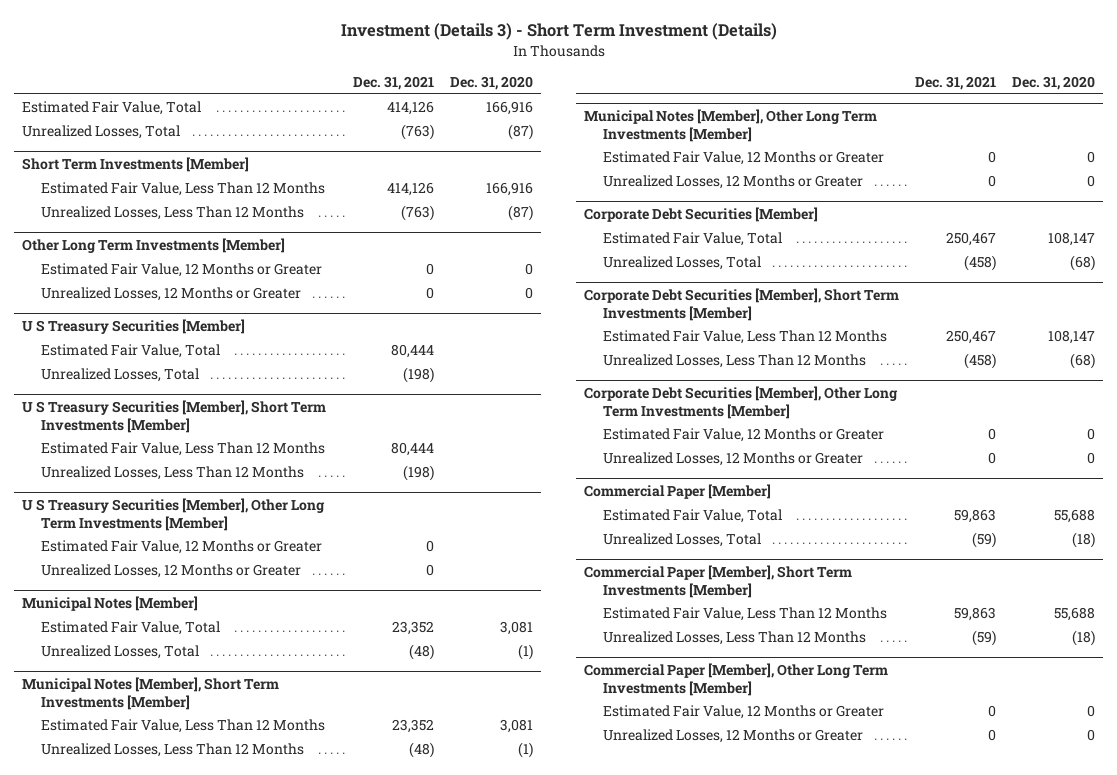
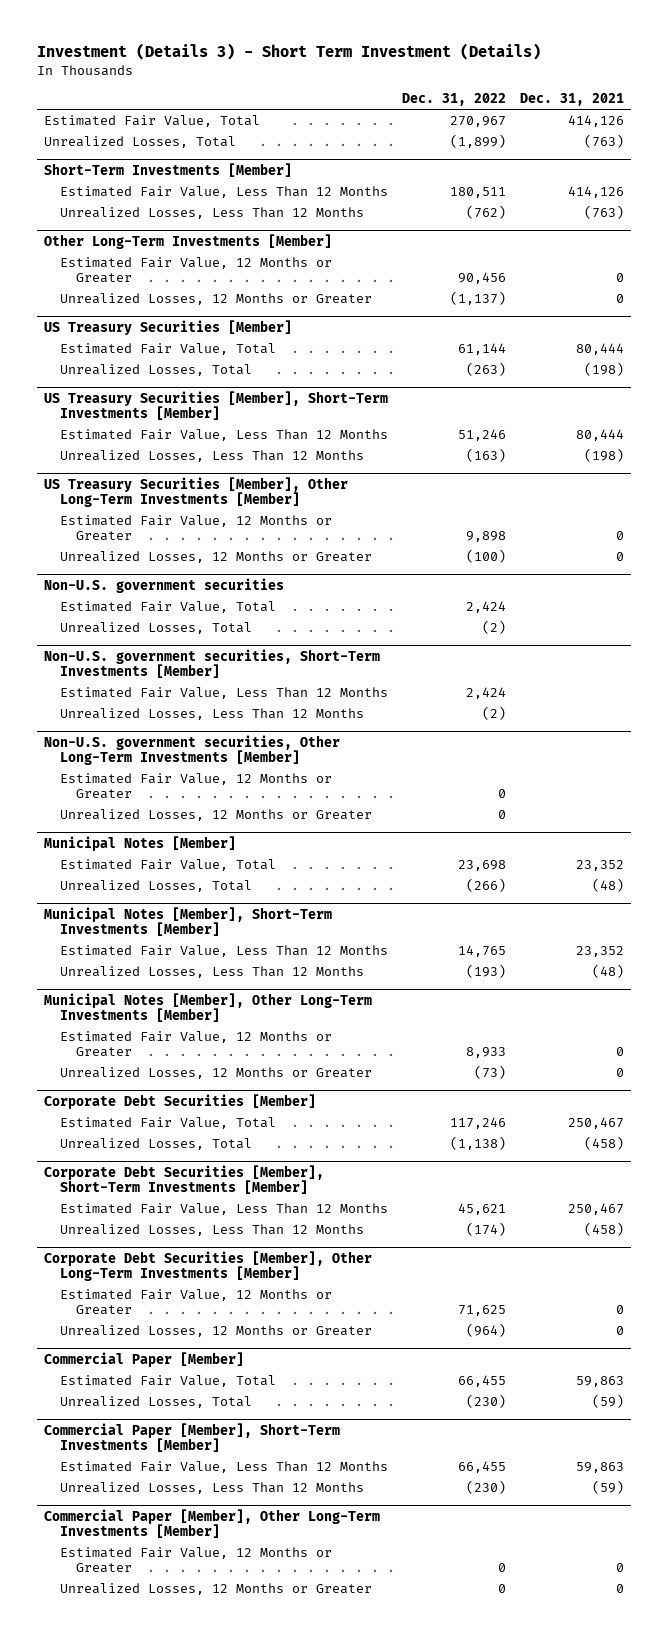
- | Dec. 31, 2021 | Dec. 31, 2020
+ | Dec. 31, 2022 | Dec. 31, 2021
- Short Term Investments [Member]
+ Short-Term Investments [Member]
- Other Long Term Investments [Member]
+ Other Long-Term Investments [Member]
- U S Treasury Securities [Member]
+ US Treasury Securities [Member]
- U S Treasury Securities [Member], Short Term Investments [Member]
+ US Treasury Securities [Member], Short-Term Investments [Member]
- U S Treasury Securities [Member], Other Long Term Investments [Member]
+ US Treasury Securities [Member], Other Long-Term Investments [Member]
+ Non-U.S. government securities
+ Estimated Fair Value, Total | 2,424 |
+ Unrealized Losses, Total | (2) |
+ Non-U.S. government securities, Short-Term Investments [Member]
+ Estimated Fair Value, Less Than 12 Months | 2,424 |
+ Unrealized Losses, Less Than 12 Months | (2) |
+ Non-U.S. government securities, Other Long-Term Investments [Member]
+ Estimated Fair Value, 12 Months or Greater | 0 |
+ Unrealized Losses, 12 Months or Greater | 0 |
- Municipal Notes [Member], Short Term Investments [Member]
+ Municipal Notes [Member], Short-Term Investments [Member]
- Municipal Notes [Member], Other Long Term Investments [Member]
+ Municipal Notes [Member], Other Long-Term Investments [Member]
- Corporate Debt Securities [Member], Short Term Investments [Member]
+ Corporate Debt Securities [Member], Short-Term Investments [Member]
- Corporate Debt Securities [Member], Other Long Term Investments [Member]
+ Corporate Debt Securities [Member], Other Long-Term Investments [Member]
- Commercial Paper [Member], Short Term Investments [Member]
+ Commercial Paper [Member], Short-Term Investments [Member]
- Commercial Paper [Member], Other Long Term Investments [Member]
+ Commercial Paper [Member], Other Long-Term Investments [Member]

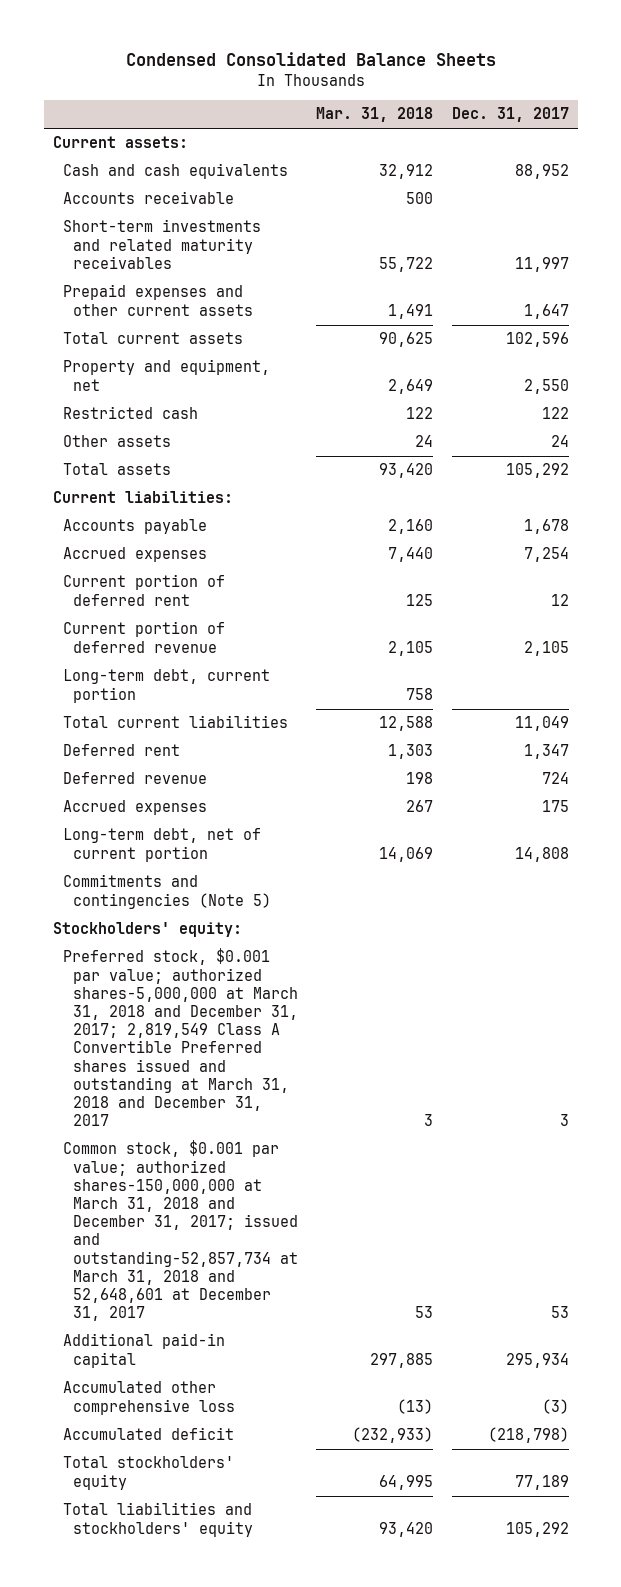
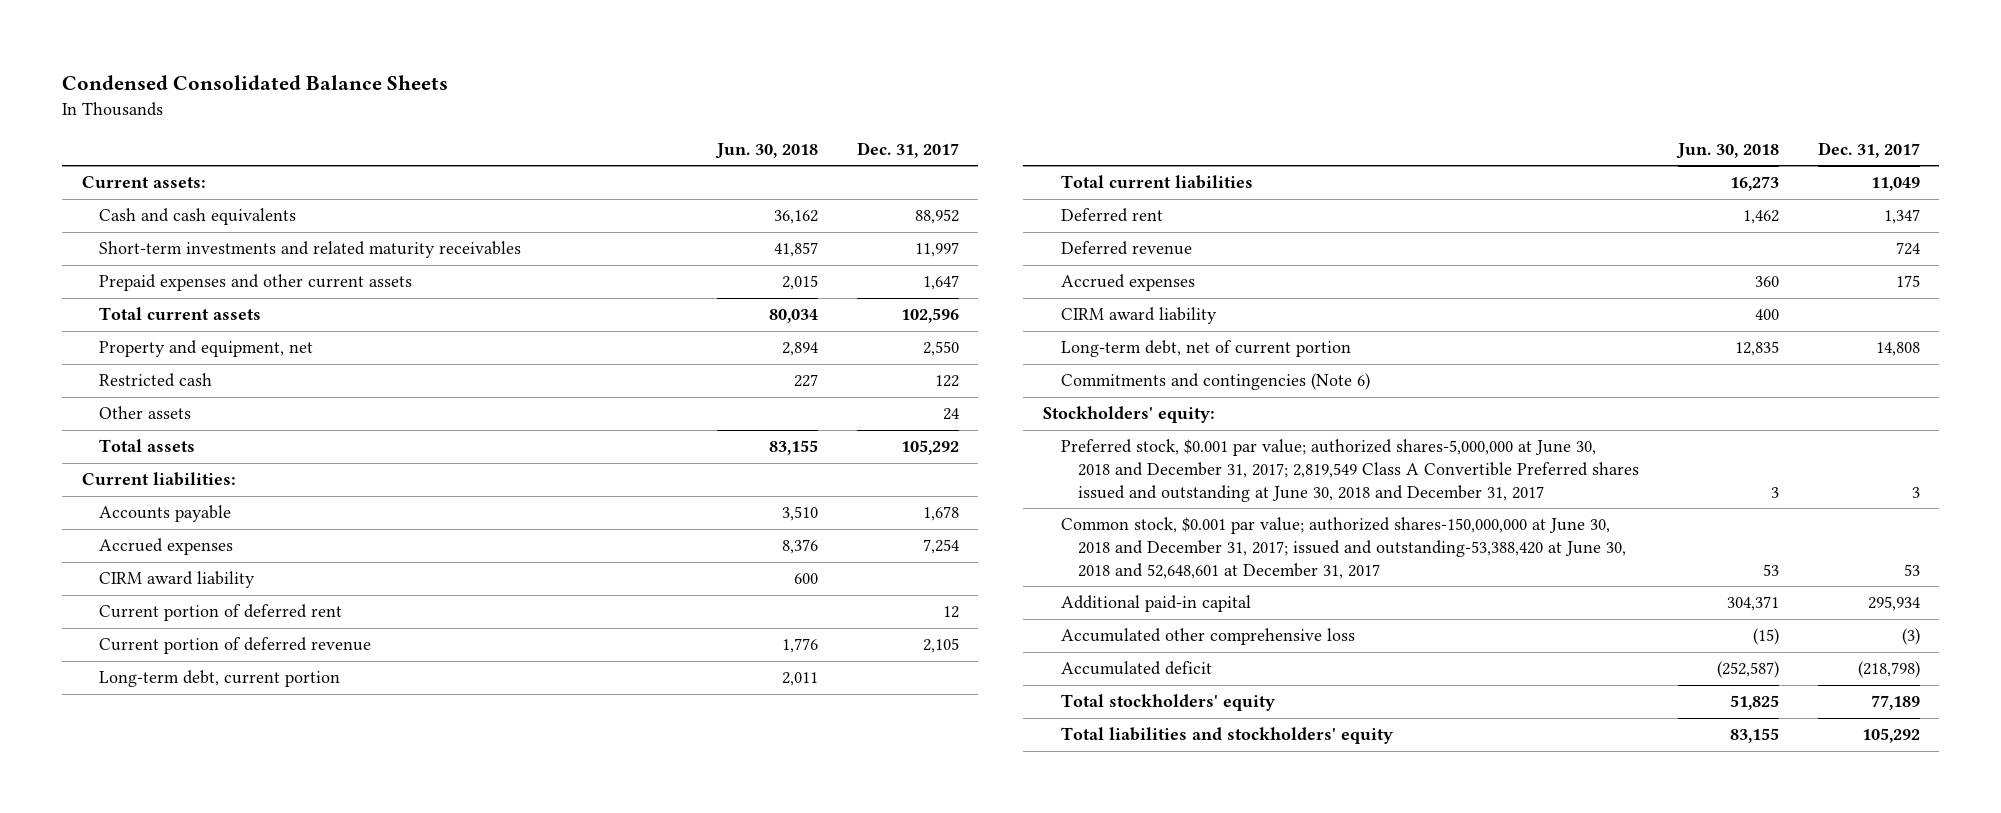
- | Mar. 31, 2018 | Dec. 31, 2017
+ | Jun. 30, 2018 | Dec. 31, 2017
- Accounts receivable | 500 |
+ CIRM award liability | 600 |
+ CIRM award liability | 400 |
- Commitments and contingencies (Note 5)
+ Commitments and contingencies (Note 6)
- Preferred stock, $0.001 par value; authorized shares-5,000,000 at March 31, 2018 and December 31, 2017; 2,819,549 Class A Convertible Preferred shares issued and outstanding at March 31, 2018 and December 31, 2017 | 3 | 3
- Common stock, $0.001 par value; authorized shares-150,000,000 at March 31, 2018 and December 31, 2017; issued and outstanding-52,857,734 at March 31, 2018 and 52,648,601 at December 31, 2017 | 53 | 53
+ Preferred stock, $0.001 par value; authorized shares-5,000,000 at June 30, 2018 and December 31, 2017; 2,819,549 Class A Convertible Preferred shares issued and outstanding at June 30, 2018 and December 31, 2017 | 3 | 3
+ Common stock, $0.001 par value; authorized shares-150,000,000 at June 30, 2018 and December 31, 2017; issued and outstanding-53,388,420 at June 30, 2018 and 52,648,601 at December 31, 2017 | 53 | 53

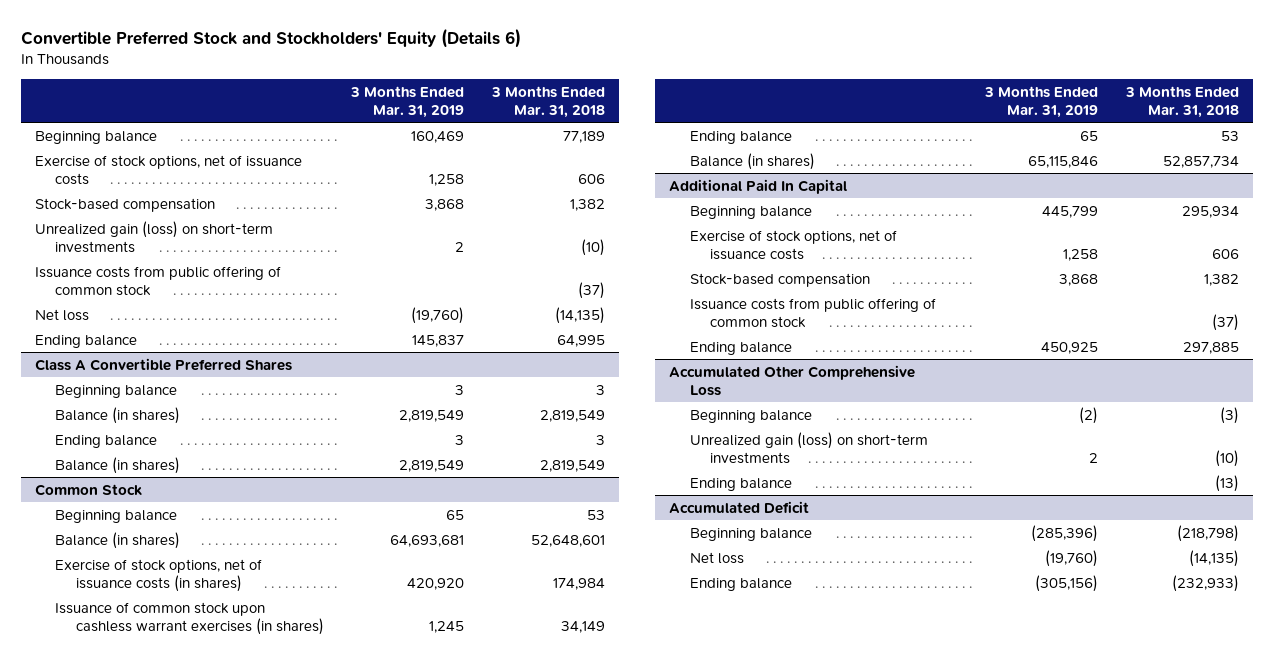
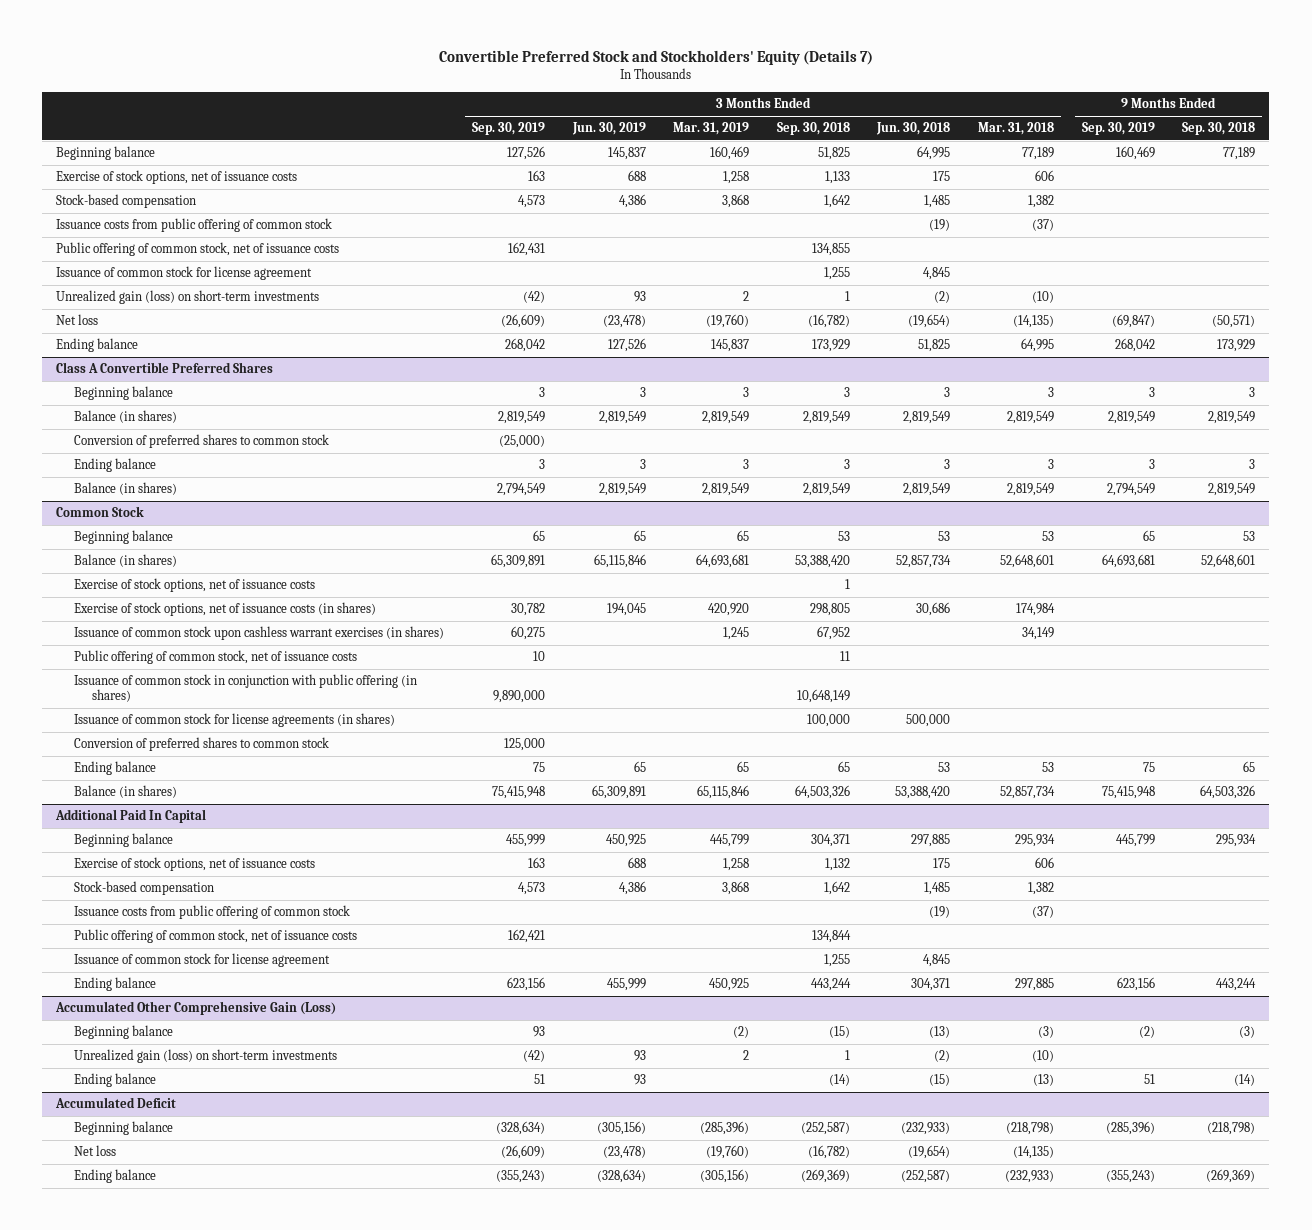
- Convertible Preferred Stock and Stockholders' Equity (Details 6)
+ Convertible Preferred Stock and Stockholders' Equity (Details 7)
- | 3 Months Ended Mar. 31, 2019 | 3 Months Ended Mar. 31, 2018
+ | 3 Months Ended Sep. 30, 2019 | 3 Months Ended Jun. 30, 2019 | 3 Months Ended Mar. 31, 2019 | 3 Months Ended Sep. 30, 2018 | 3 Months Ended Jun. 30, 2018 | 3 Months Ended Mar. 31, 2018 | 9 Months Ended Sep. 30, 2019 | 9 Months Ended Sep. 30, 2018
+ Public offering of common stock, net of issuance costs | 162,431 | | | 134,855 | | | |
+ Issuance of common stock for license agreement | | | | 1,255 | 4,845 | | |
moved down: Unrealized gain (loss) on short-term investments | (42) | 93 | 2 | 1 | (2) | (10) | |
@ Class A Convertible Preferred Shares
+ Conversion of preferred shares to common stock | (25,000) | | | | | | |
@ Common Stock
+ Exercise of stock options, net of issuance costs | | | | 1 | | | |
+ Public offering of common stock, net of issuance costs | 10 | | | 11 | | | |
+ Issuance of common stock in conjunction with public offering (in shares) | 9,890,000 | | | 10,648,149 | | | |
+ Issuance of common stock for license agreements (in shares) | | | | 100,000 | 500,000 | | |
+ Conversion of preferred shares to common stock | 125,000 | | | | | | |
@ Additional Paid In Capital
+ Public offering of common stock, net of issuance costs | 162,421 | | | 134,844 | | | |
+ Issuance of common stock for license agreement | | | | 1,255 | 4,845 | | |
- Accumulated Other Comprehensive Loss
+ Accumulated Other Comprehensive Gain (Loss)

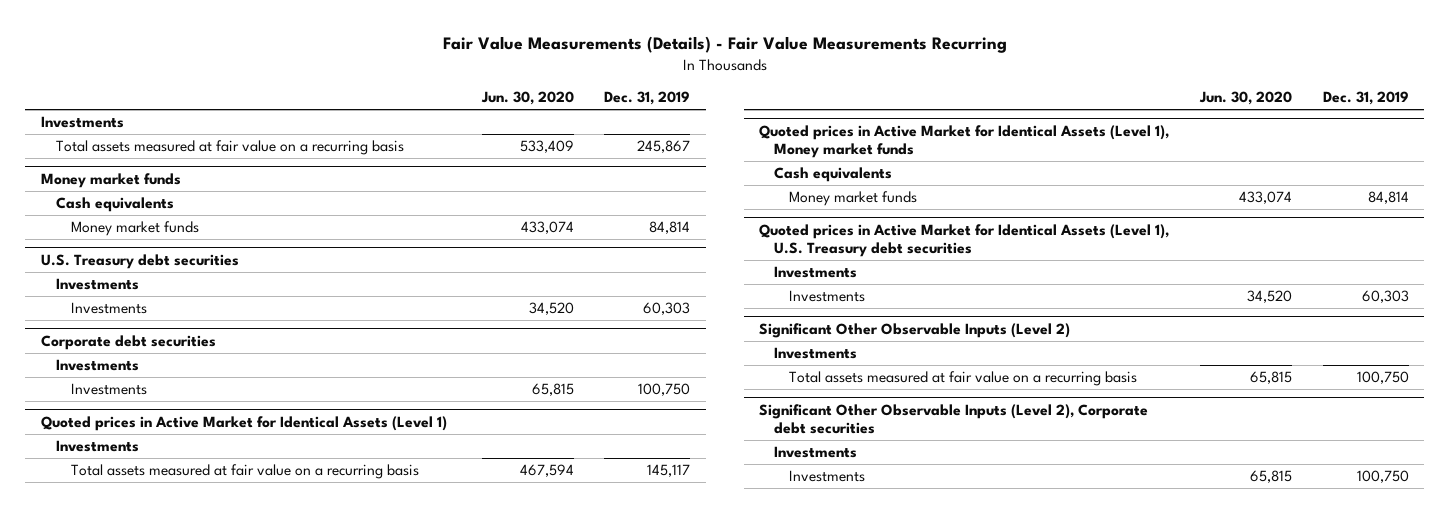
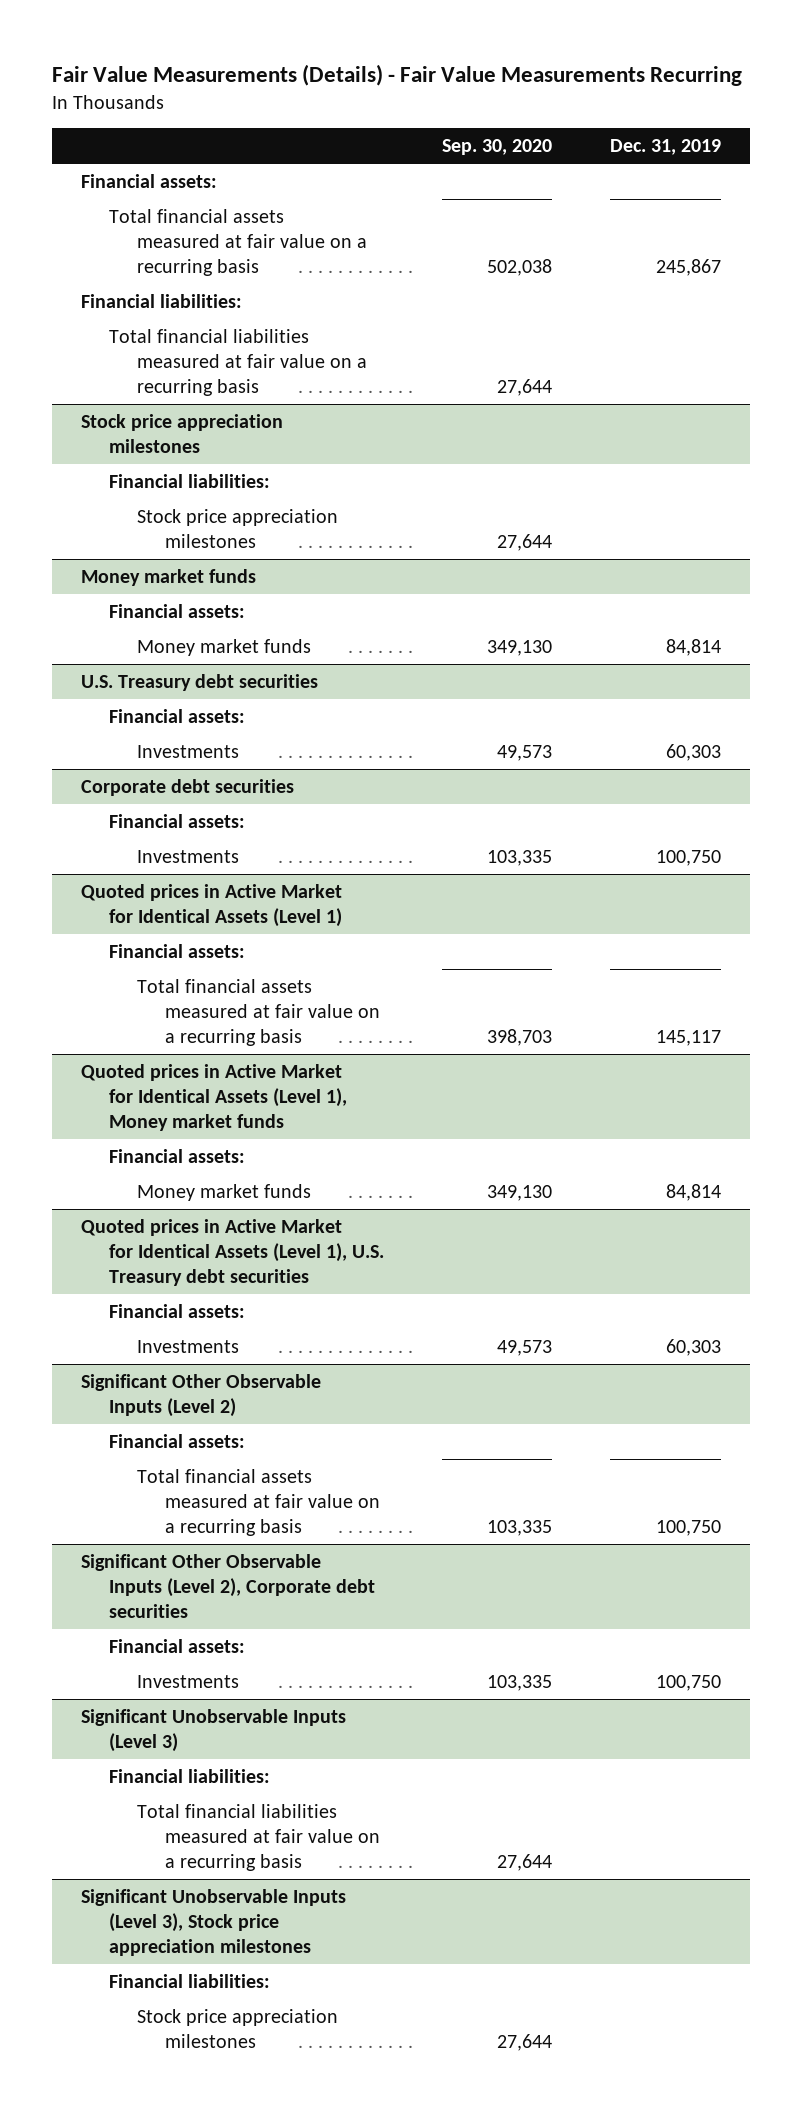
- | Jun. 30, 2020 | Dec. 31, 2019
+ | Sep. 30, 2020 | Dec. 31, 2019
- Investments
- Total assets measured at fair value on a recurring basis | 533,409 | 245,867
+ Financial assets:
+ Total financial assets measured at fair value on a recurring basis | 502,038 | 245,867
+ Financial liabilities:
+ Total financial liabilities measured at fair value on a recurring basis | 27,644 |
+ Stock price appreciation milestones
+ Financial liabilities:
+ Stock price appreciation milestones | 27,644 |
@ Money market funds
- Cash equivalents
+ Financial assets:
@ U.S. Treasury debt securities
- Investments
+ Financial assets:
@ Corporate debt securities
- Investments
+ Financial assets:
@ Quoted prices in Active Market for Identical Assets (Level 1)
- Investments
- Total assets measured at fair value on a recurring basis | 467,594 | 145,117
+ Financial assets:
+ Total financial assets measured at fair value on a recurring basis | 398,703 | 145,117
@ Quoted prices in Active Market for Identical Assets (Level 1), Money market funds
- Cash equivalents
+ Financial assets:
@ Quoted prices in Active Market for Identical Assets (Level 1), U.S. Treasury debt securities
- Investments
+ Financial assets:
@ Significant Other Observable Inputs (Level 2)
- Investments
- Total assets measured at fair value on a recurring basis | 65,815 | 100,750
+ Financial assets:
+ Total financial assets measured at fair value on a recurring basis | 103,335 | 100,750
@ Significant Other Observable Inputs (Level 2), Corporate debt securities
- Investments
+ Financial assets:
+ Significant Unobservable Inputs (Level 3)
+ Financial liabilities:
+ Total financial liabilities measured at fair value on a recurring basis | 27,644 |
+ Significant Unobservable Inputs (Level 3), Stock price appreciation milestones
+ Financial liabilities:
+ Stock price appreciation milestones | 27,644 |

